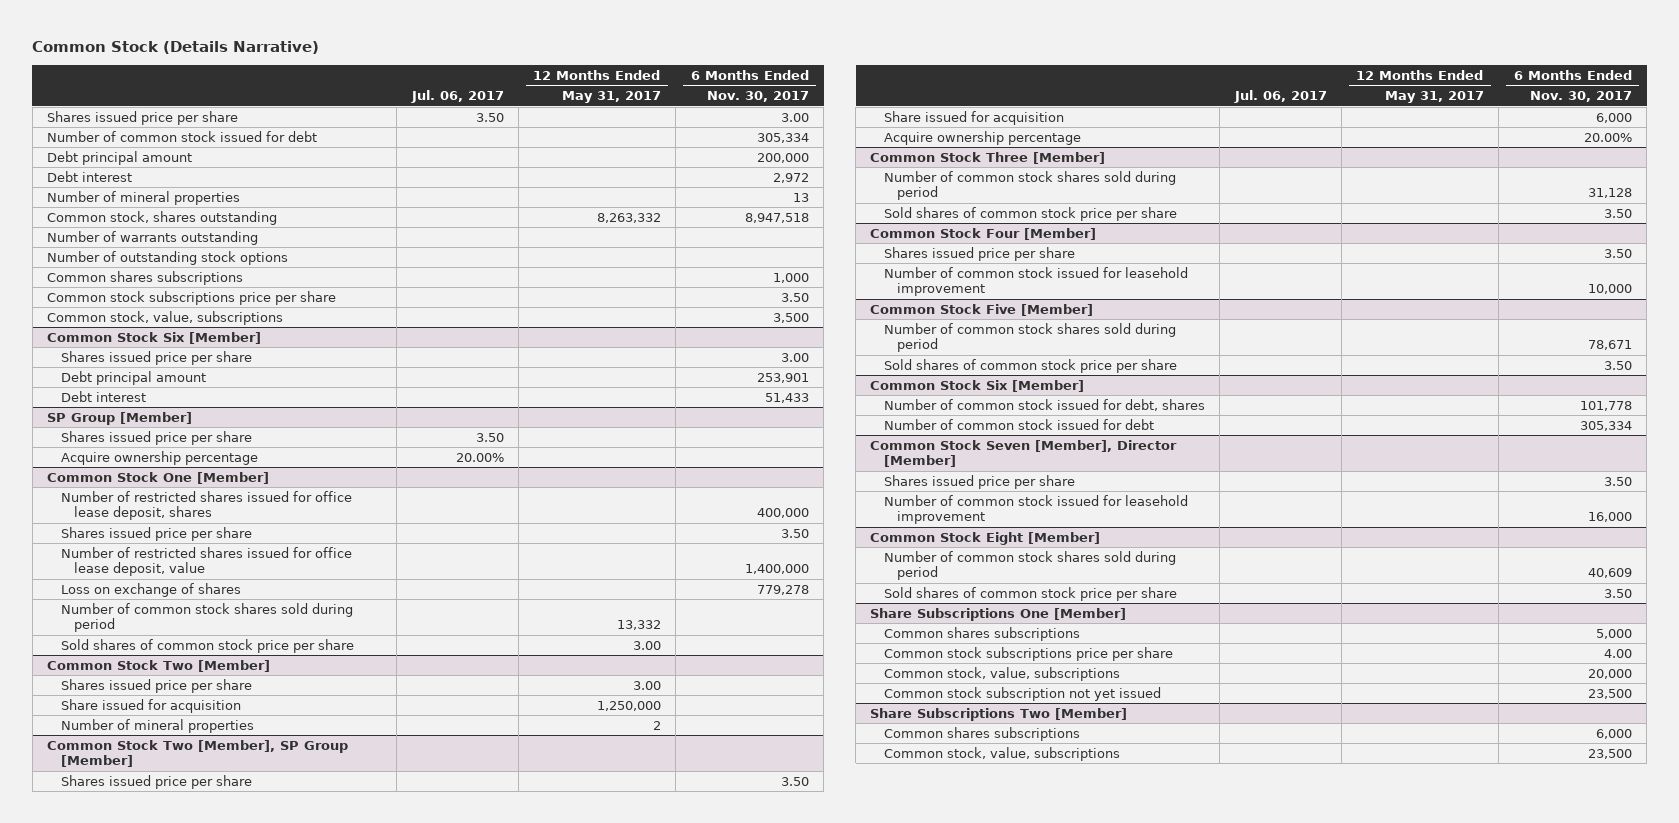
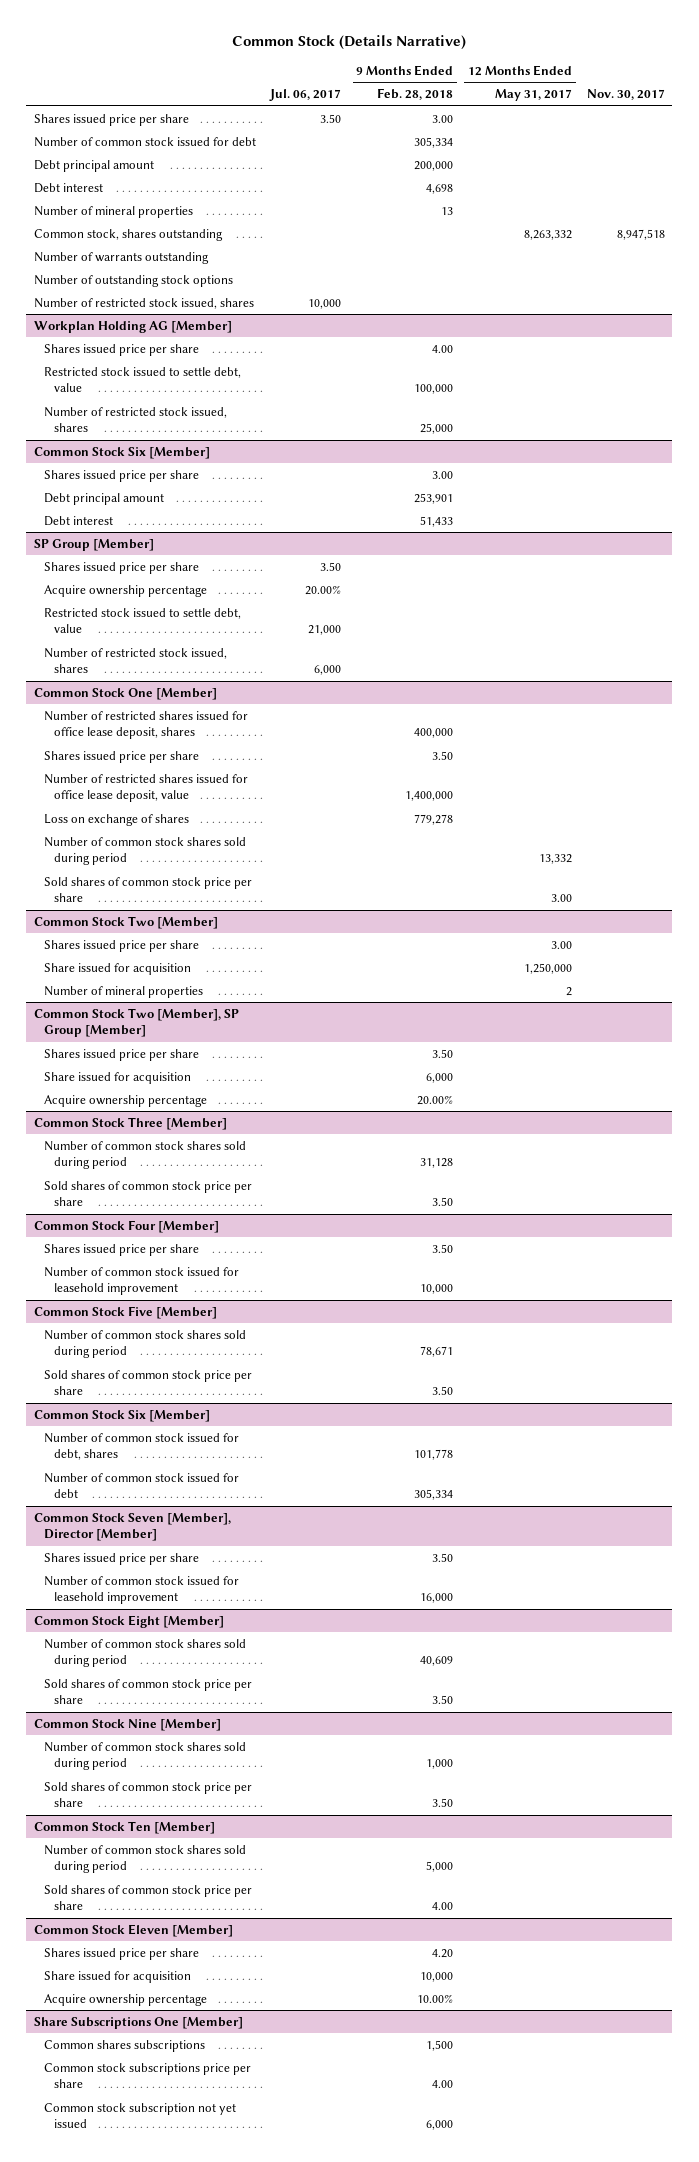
- | Jul. 06, 2017 | 12 Months Ended May 31, 2017 | 6 Months Ended Nov. 30, 2017
+ | Jul. 06, 2017 | 9 Months Ended Feb. 28, 2018 | 12 Months Ended May 31, 2017 | Nov. 30, 2017
- Common shares subscriptions | | | 1,000
- Common stock subscriptions price per share | | | 3.50
- Common stock, value, subscriptions | | | 3,500
+ Number of restricted stock issued, shares | 10,000 | | |
+ Workplan Holding AG [Member]
+ Shares issued price per share | | 4.00 | |
+ Restricted stock issued to settle debt, value | | 100,000 | |
+ Number of restricted stock issued, shares | | 25,000 | |
@ SP Group [Member]
+ Restricted stock issued to settle debt, value | 21,000 | | |
+ Number of restricted stock issued, shares | 6,000 | | |
+ Common Stock Nine [Member]
+ Number of common stock shares sold during period | | 1,000 | |
+ Sold shares of common stock price per share | | 3.50 | |
+ Common Stock Ten [Member]
+ Number of common stock shares sold during period | | 5,000 | |
+ Sold shares of common stock price per share | | 4.00 | |
+ Common Stock Eleven [Member]
+ Shares issued price per share | | 4.20 | |
+ Share issued for acquisition | | 10,000 | |
+ Acquire ownership percentage | | 10.00% | |
@ Share Subscriptions One [Member]
- Common stock, value, subscriptions | | | 20,000
- Share Subscriptions Two [Member]
- Common shares subscriptions | | | 6,000
- Common stock, value, subscriptions | | | 23,500

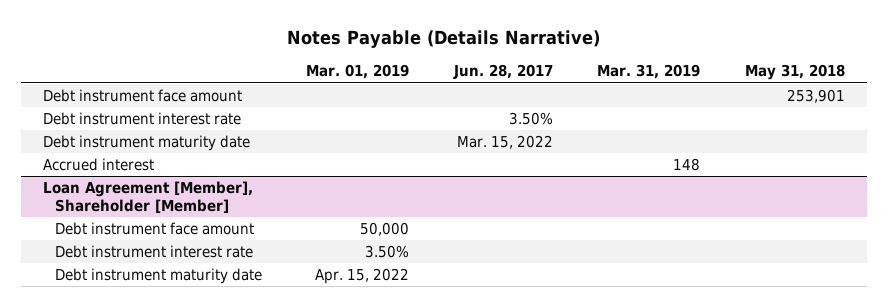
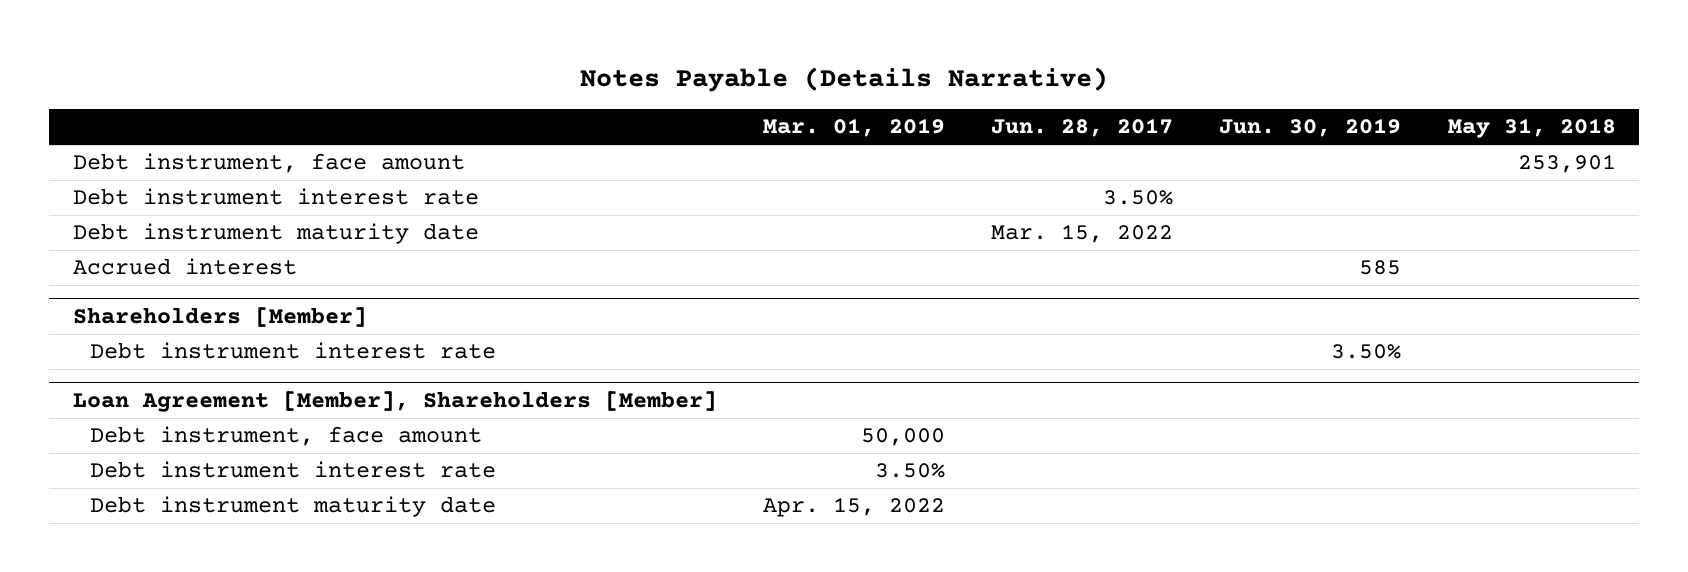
- | Mar. 01, 2019 | Jun. 28, 2017 | Mar. 31, 2019 | May 31, 2018
+ | Mar. 01, 2019 | Jun. 28, 2017 | Jun. 30, 2019 | May 31, 2018
- Debt instrument face amount | | | | 253,901
+ Debt instrument, face amount | | | | 253,901
- Loan Agreement [Member], Shareholder [Member]
- Debt instrument face amount | 50,000 | | |
+ Shareholders [Member]
+ Debt instrument interest rate | | | 3.50% |
+ Loan Agreement [Member], Shareholders [Member]
+ Debt instrument, face amount | 50,000 | | |

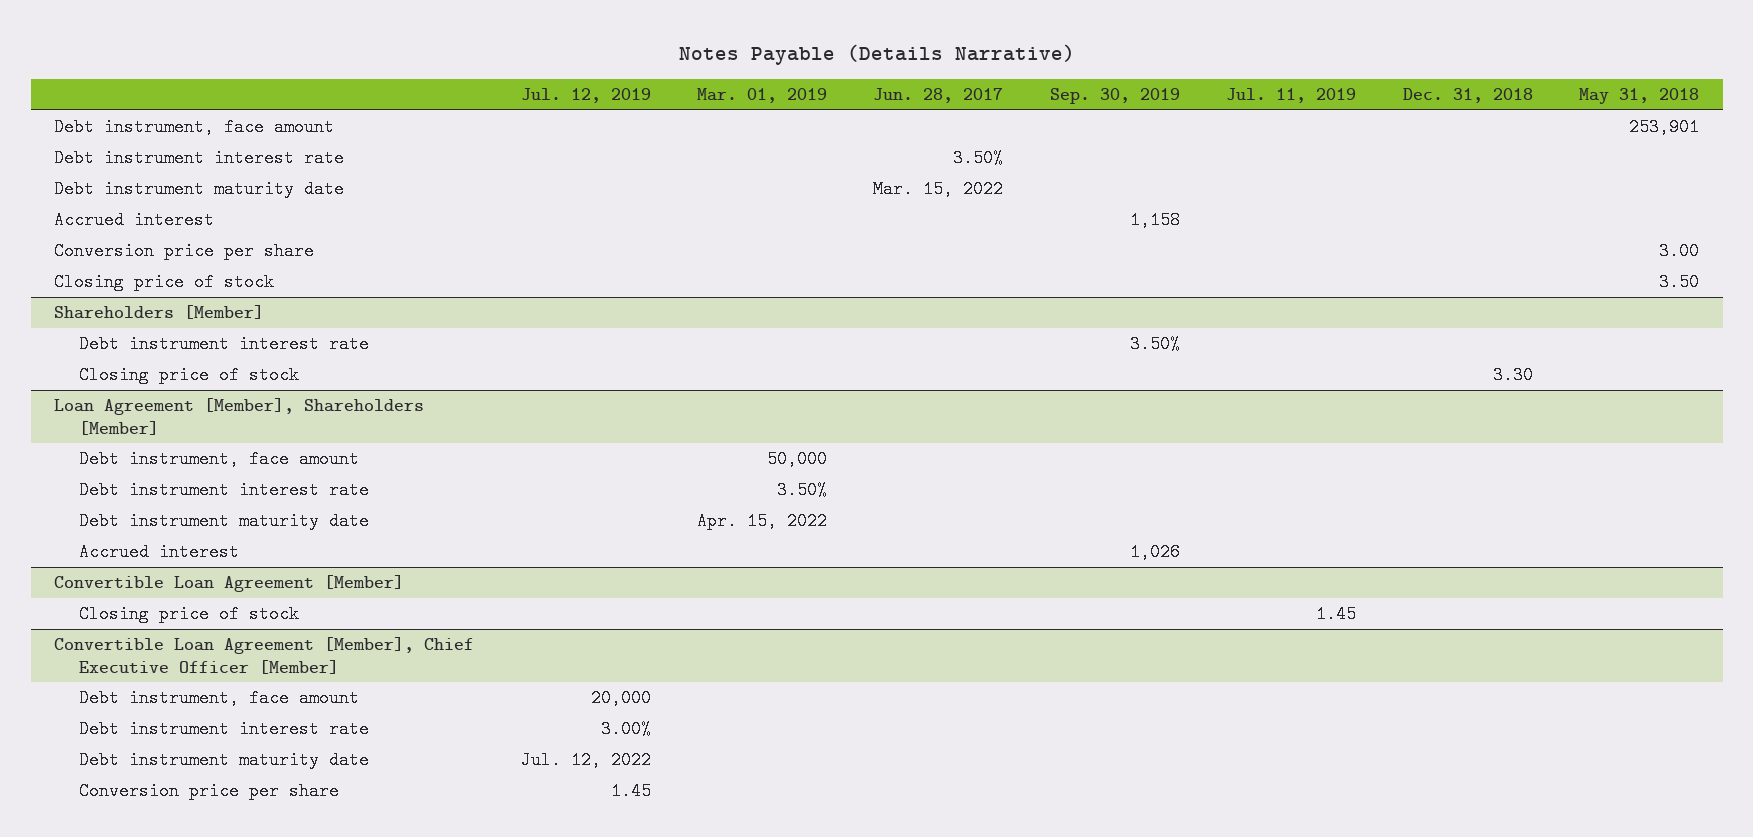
- | Mar. 01, 2019 | Jun. 28, 2017 | Jun. 30, 2019 | May 31, 2018
+ | Jul. 12, 2019 | Mar. 01, 2019 | Jun. 28, 2017 | Sep. 30, 2019 | Jul. 11, 2019 | Dec. 31, 2018 | May 31, 2018
+ Conversion price per share | | | | | | | 3.00
+ Closing price of stock | | | | | | | 3.50
@ Shareholders [Member]
+ Closing price of stock | | | | | | 3.30 |
@ Loan Agreement [Member], Shareholders [Member]
+ Accrued interest | | | | 1,026 | | |
+ Convertible Loan Agreement [Member]
+ Closing price of stock | | | | | 1.45 | |
+ Convertible Loan Agreement [Member], Chief Executive Officer [Member]
+ Debt instrument, face amount | 20,000 | | | | | |
+ Debt instrument interest rate | 3.00% | | | | | |
+ Debt instrument maturity date | Jul. 12, 2022 | | | | | |
+ Conversion price per share | 1.45 | | | | | |

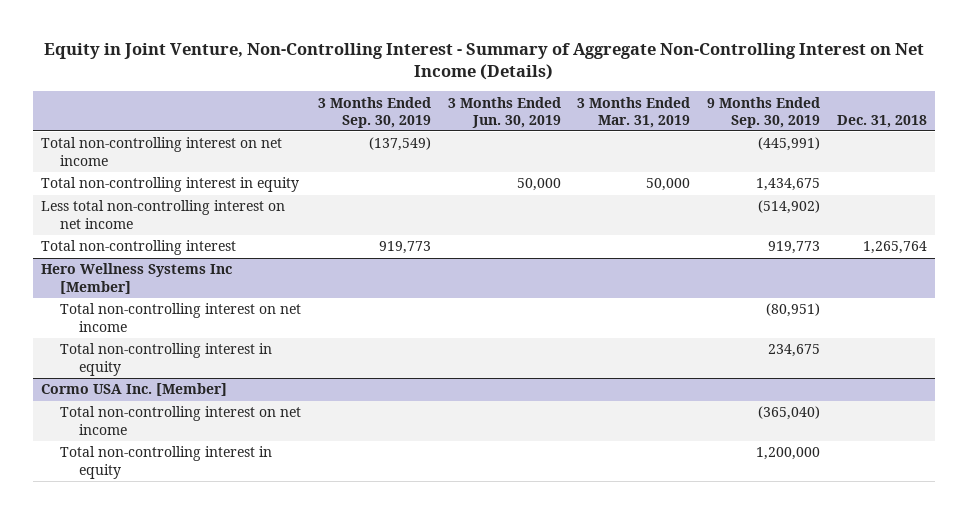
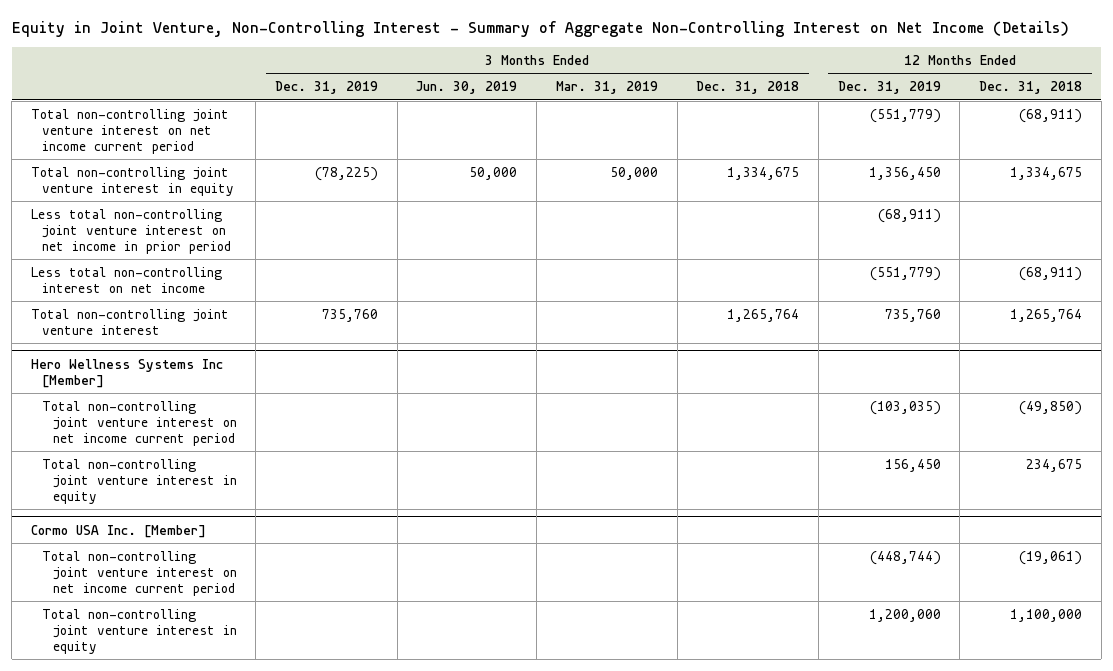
- | 3 Months Ended Sep. 30, 2019 | 3 Months Ended Jun. 30, 2019 | 3 Months Ended Mar. 31, 2019 | 9 Months Ended Sep. 30, 2019 | Dec. 31, 2018
+ | 3 Months Ended Dec. 31, 2019 | 3 Months Ended Jun. 30, 2019 | 3 Months Ended Mar. 31, 2019 | 3 Months Ended Dec. 31, 2018 | 12 Months Ended Dec. 31, 2019 | 12 Months Ended Dec. 31, 2018
- Total non-controlling interest on net income | (137,549) | | | (445,991) |
- Total non-controlling interest in equity | | 50,000 | 50,000 | 1,434,675 |
+ Total non-controlling joint venture interest on net income current period | | | | | (551,779) | (68,911)
+ Total non-controlling joint venture interest in equity | (78,225) | 50,000 | 50,000 | 1,334,675 | 1,356,450 | 1,334,675
+ Less total non-controlling joint venture interest on net income in prior period | | | | | (68,911) |
- Total non-controlling interest | 919,773 | | | 919,773 | 1,265,764
+ Total non-controlling joint venture interest | 735,760 | | | 1,265,764 | 735,760 | 1,265,764
@ Hero Wellness Systems Inc [Member]
- Total non-controlling interest on net income | | | | (80,951) |
- Total non-controlling interest in equity | | | | 234,675 |
+ Total non-controlling joint venture interest on net income current period | | | | | (103,035) | (49,850)
+ Total non-controlling joint venture interest in equity | | | | | 156,450 | 234,675
@ Cormo USA Inc. [Member]
- Total non-controlling interest on net income | | | | (365,040) |
- Total non-controlling interest in equity | | | | 1,200,000 |
+ Total non-controlling joint venture interest on net income current period | | | | | (448,744) | (19,061)
+ Total non-controlling joint venture interest in equity | | | | | 1,200,000 | 1,100,000

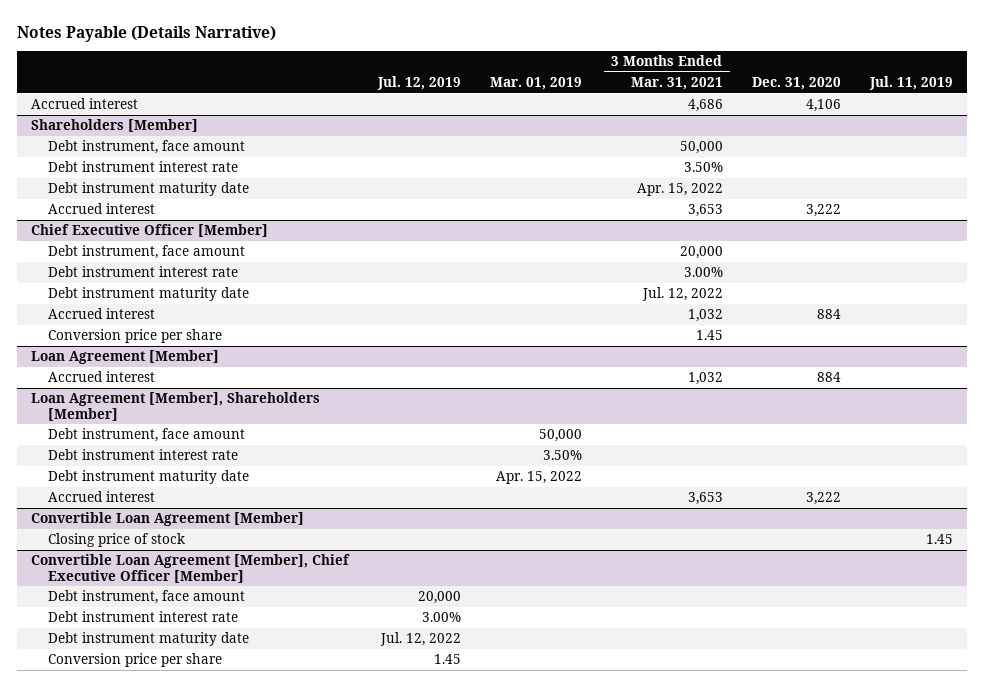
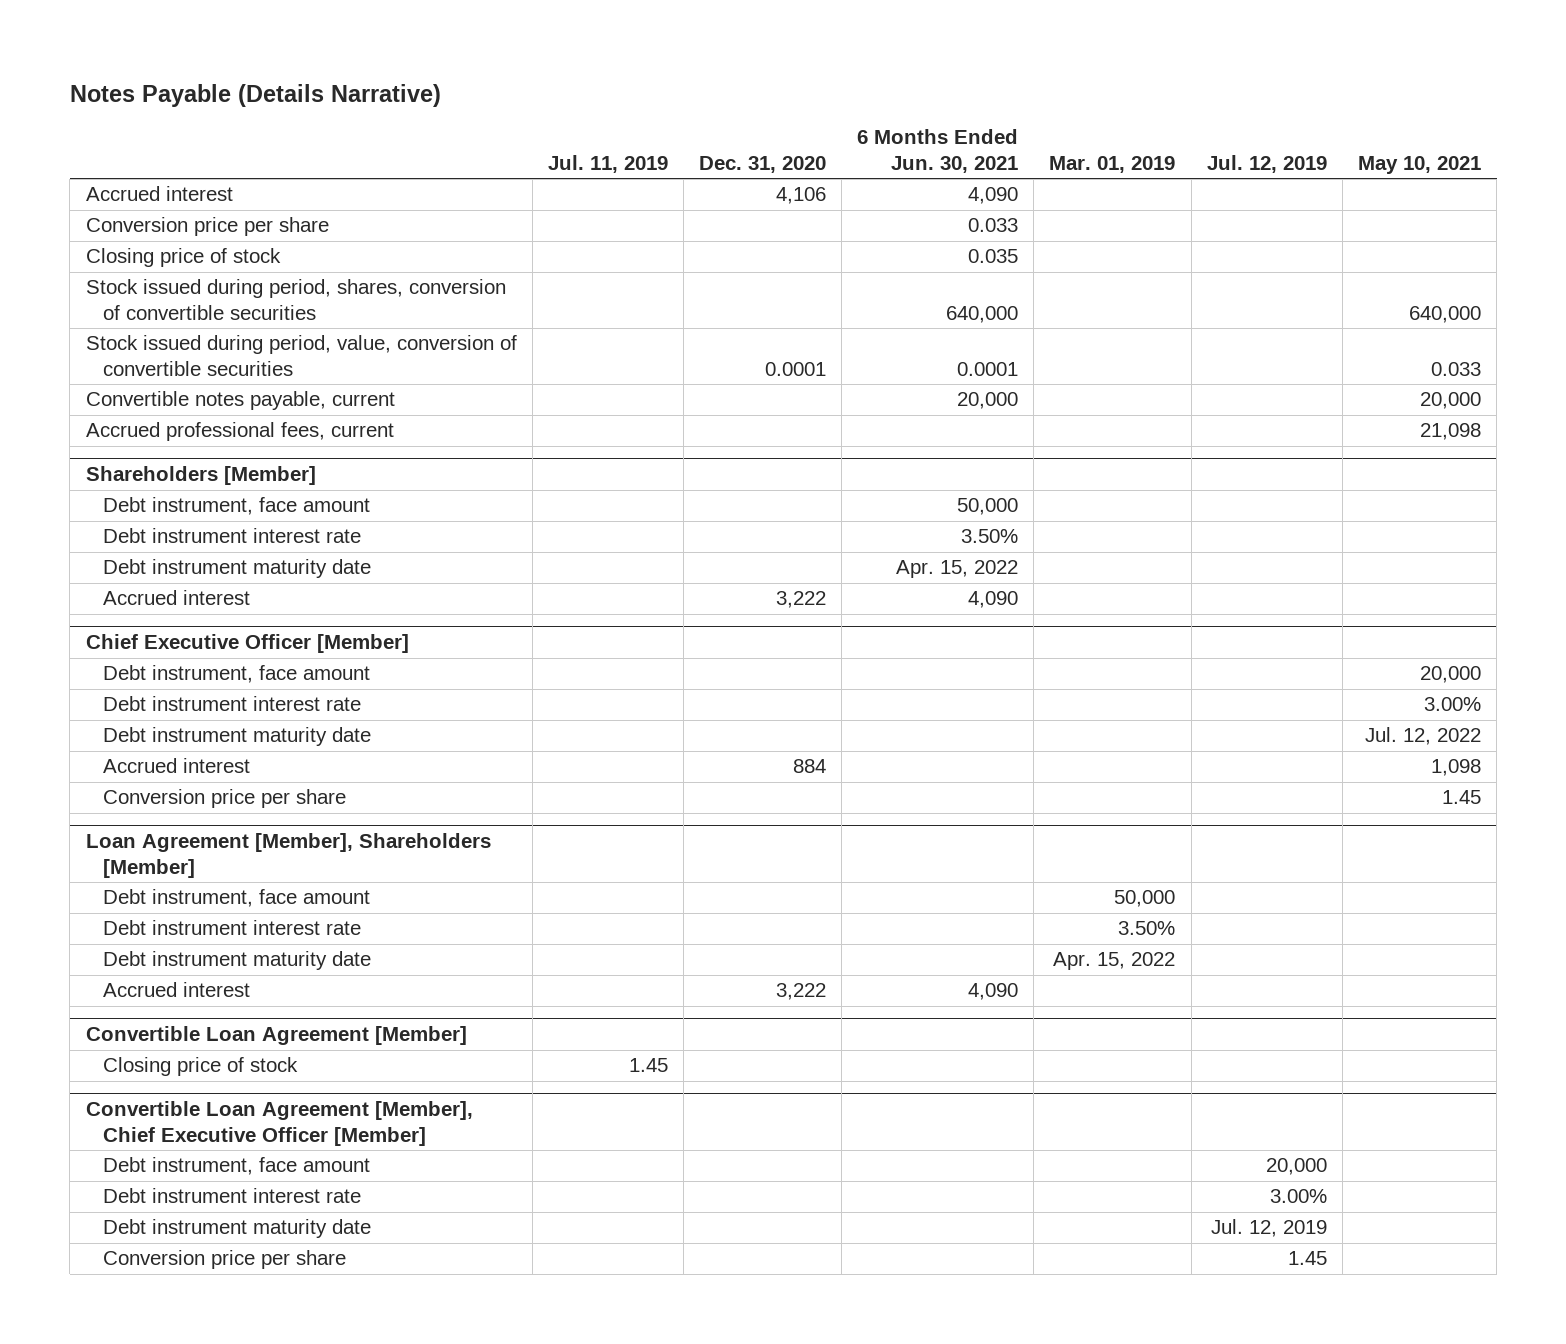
- | Jul. 12, 2019 | Mar. 01, 2019 | 3 Months Ended Mar. 31, 2021 | Dec. 31, 2020 | Jul. 11, 2019
+ | Jul. 11, 2019 | Dec. 31, 2020 | 6 Months Ended Jun. 30, 2021 | Mar. 01, 2019 | Jul. 12, 2019 | May 10, 2021
+ Conversion price per share | | | 0.033 | | |
+ Closing price of stock | | | 0.035 | | |
+ Stock issued during period, shares, conversion of convertible securities | | | 640,000 | | | 640,000
+ Stock issued during period, value, conversion of convertible securities | | 0.0001 | 0.0001 | | | 0.033
+ Convertible notes payable, current | | | 20,000 | | | 20,000
+ Accrued professional fees, current | | | | | | 21,098
- Loan Agreement [Member]
- Accrued interest | | | 1,032 | 884 |
@ Convertible Loan Agreement [Member], Chief Executive Officer [Member]
- Debt instrument maturity date | Jul. 12, 2022 | | | |
+ Debt instrument maturity date | | | | | Jul. 12, 2019 |

